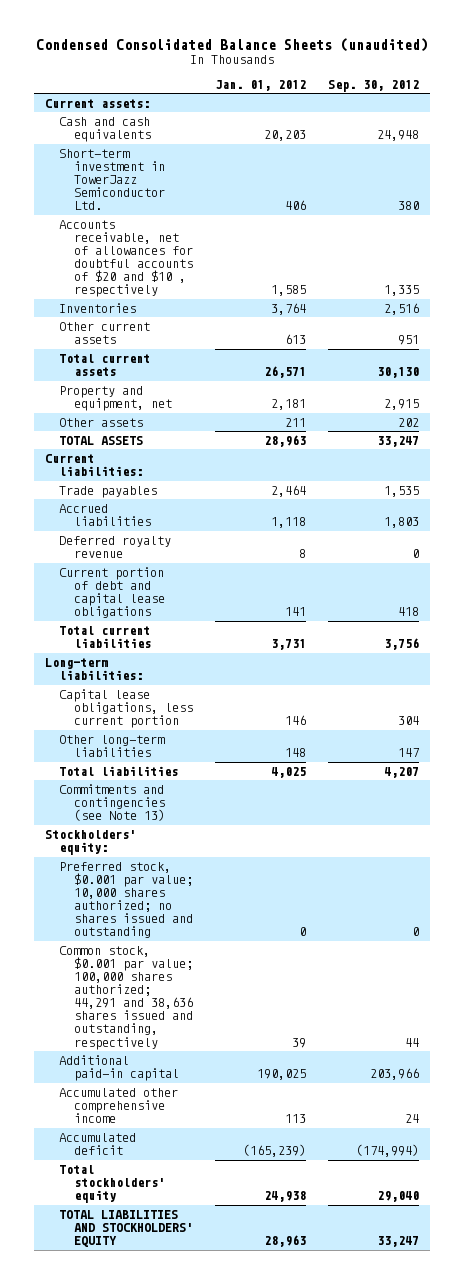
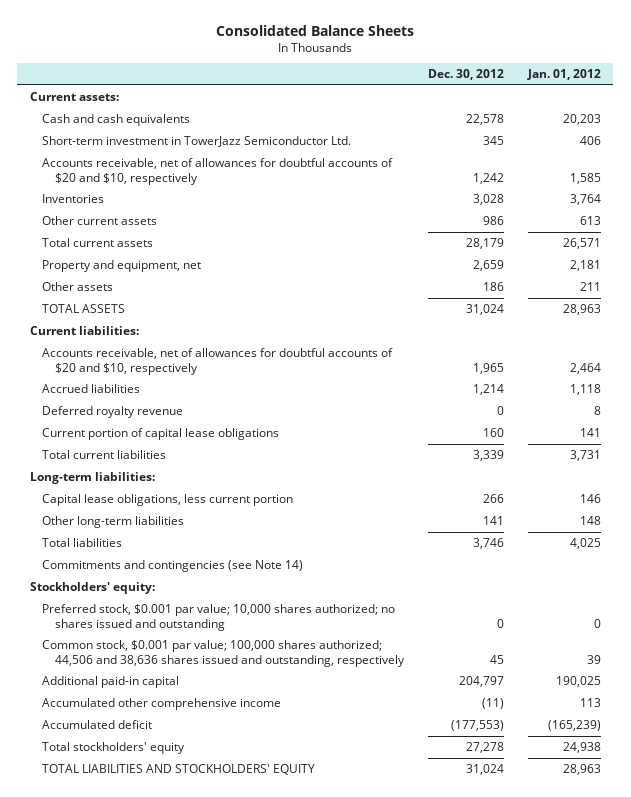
- Condensed Consolidated Balance Sheets (unaudited)
+ Consolidated Balance Sheets
- | Jan. 01, 2012 | Sep. 30, 2012
+ | Dec. 30, 2012 | Jan. 01, 2012
- Accounts receivable, net of allowances for doubtful accounts of $20 and $10 , respectively | 1,585 | 1,335
+ Accounts receivable, net of allowances for doubtful accounts of $20 and $10, respectively | 1,242 | 1,585
- Trade payables | 2,464 | 1,535
+ Accounts receivable, net of allowances for doubtful accounts of $20 and $10, respectively | 1,965 | 2,464
- Current portion of debt and capital lease obligations | 141 | 418
+ Current portion of capital lease obligations | 160 | 141
- Commitments and contingencies (see Note 13)
+ Commitments and contingencies (see Note 14)
- Common stock, $0.001 par value; 100,000 shares authorized; 44,291 and 38,636 shares issued and outstanding, respectively | 39 | 44
+ Common stock, $0.001 par value; 100,000 shares authorized; 44,506 and 38,636 shares issued and outstanding, respectively | 45 | 39

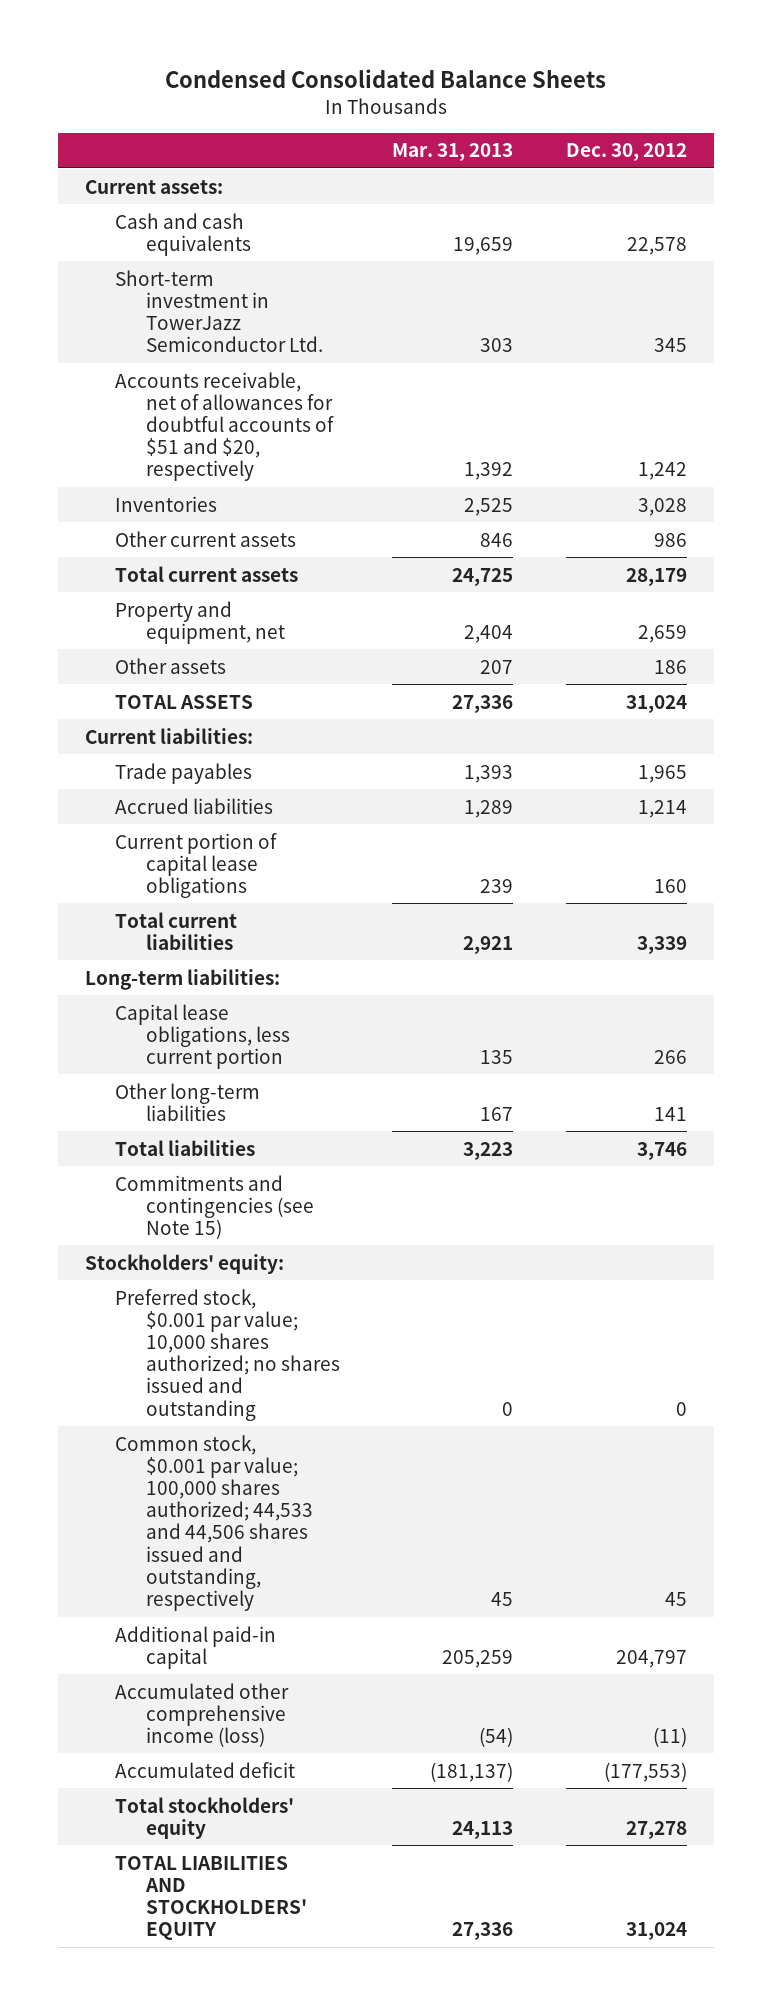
- Consolidated Balance Sheets
+ Condensed Consolidated Balance Sheets
- | Dec. 30, 2012 | Jan. 01, 2012
+ | Mar. 31, 2013 | Dec. 30, 2012
- Accounts receivable, net of allowances for doubtful accounts of $20 and $10, respectively | 1,242 | 1,585
+ Accounts receivable, net of allowances for doubtful accounts of $51 and $20, respectively | 1,392 | 1,242
- Accounts receivable, net of allowances for doubtful accounts of $20 and $10, respectively | 1,965 | 2,464
+ Trade payables | 1,393 | 1,965
- Deferred royalty revenue | 0 | 8
- Commitments and contingencies (see Note 14)
+ Commitments and contingencies (see Note 15)
- Common stock, $0.001 par value; 100,000 shares authorized; 44,506 and 38,636 shares issued and outstanding, respectively | 45 | 39
+ Common stock, $0.001 par value; 100,000 shares authorized; 44,533 and 44,506 shares issued and outstanding, respectively | 45 | 45
- Accumulated other comprehensive income | (11) | 113
+ Accumulated other comprehensive income (loss) | (54) | (11)

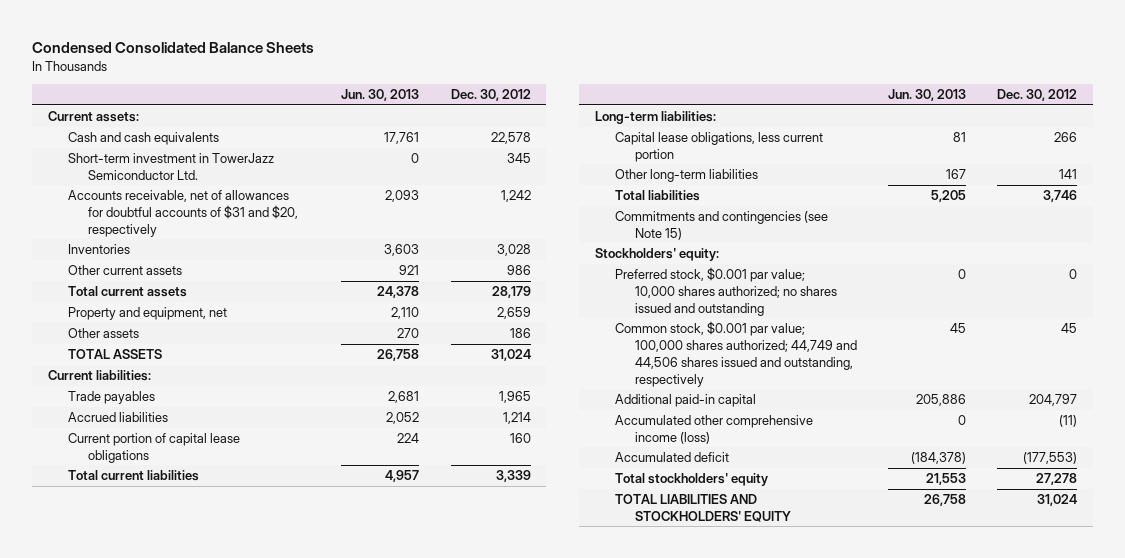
- | Mar. 31, 2013 | Dec. 30, 2012
+ | Jun. 30, 2013 | Dec. 30, 2012
- Accounts receivable, net of allowances for doubtful accounts of $51 and $20, respectively | 1,392 | 1,242
+ Accounts receivable, net of allowances for doubtful accounts of $31 and $20, respectively | 2,093 | 1,242
- Common stock, $0.001 par value; 100,000 shares authorized; 44,533 and 44,506 shares issued and outstanding, respectively | 45 | 45
+ Common stock, $0.001 par value; 100,000 shares authorized; 44,749 and 44,506 shares issued and outstanding, respectively | 45 | 45

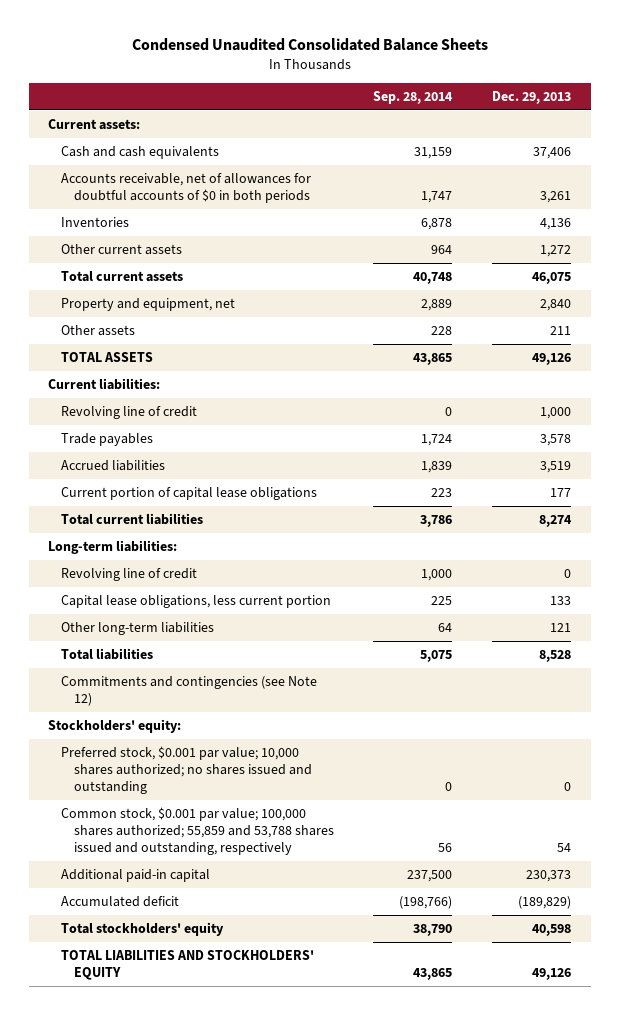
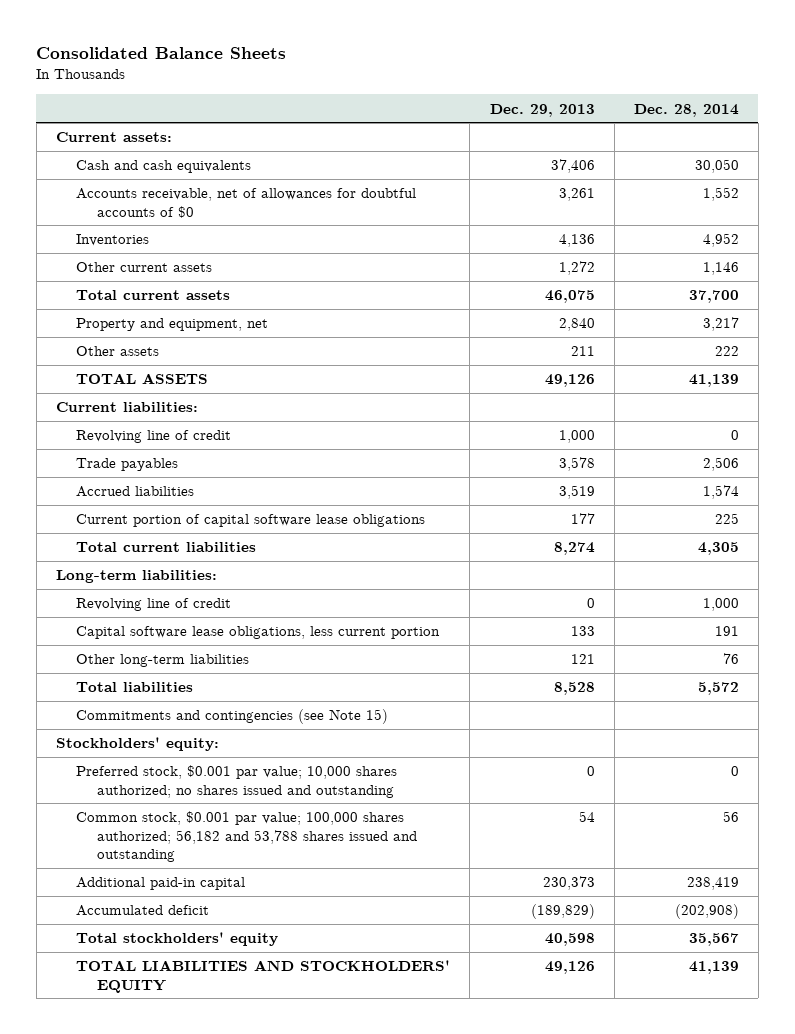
- Condensed Unaudited Consolidated Balance Sheets
+ Consolidated Balance Sheets
- | Sep. 28, 2014 | Dec. 29, 2013
+ | Dec. 29, 2013 | Dec. 28, 2014
- Accounts receivable, net of allowances for doubtful accounts of $0 in both periods | 1,747 | 3,261
+ Accounts receivable, net of allowances for doubtful accounts of $0 | 3,261 | 1,552
- Current portion of capital lease obligations | 223 | 177
+ Current portion of capital software lease obligations | 177 | 225
- Capital lease obligations, less current portion | 225 | 133
+ Capital software lease obligations, less current portion | 133 | 191
- Commitments and contingencies (see Note 12)
+ Commitments and contingencies (see Note 15)
- Common stock, $0.001 par value; 100,000 shares authorized; 55,859 and 53,788 shares issued and outstanding, respectively | 56 | 54
+ Common stock, $0.001 par value; 100,000 shares authorized; 56,182 and 53,788 shares issued and outstanding | 54 | 56

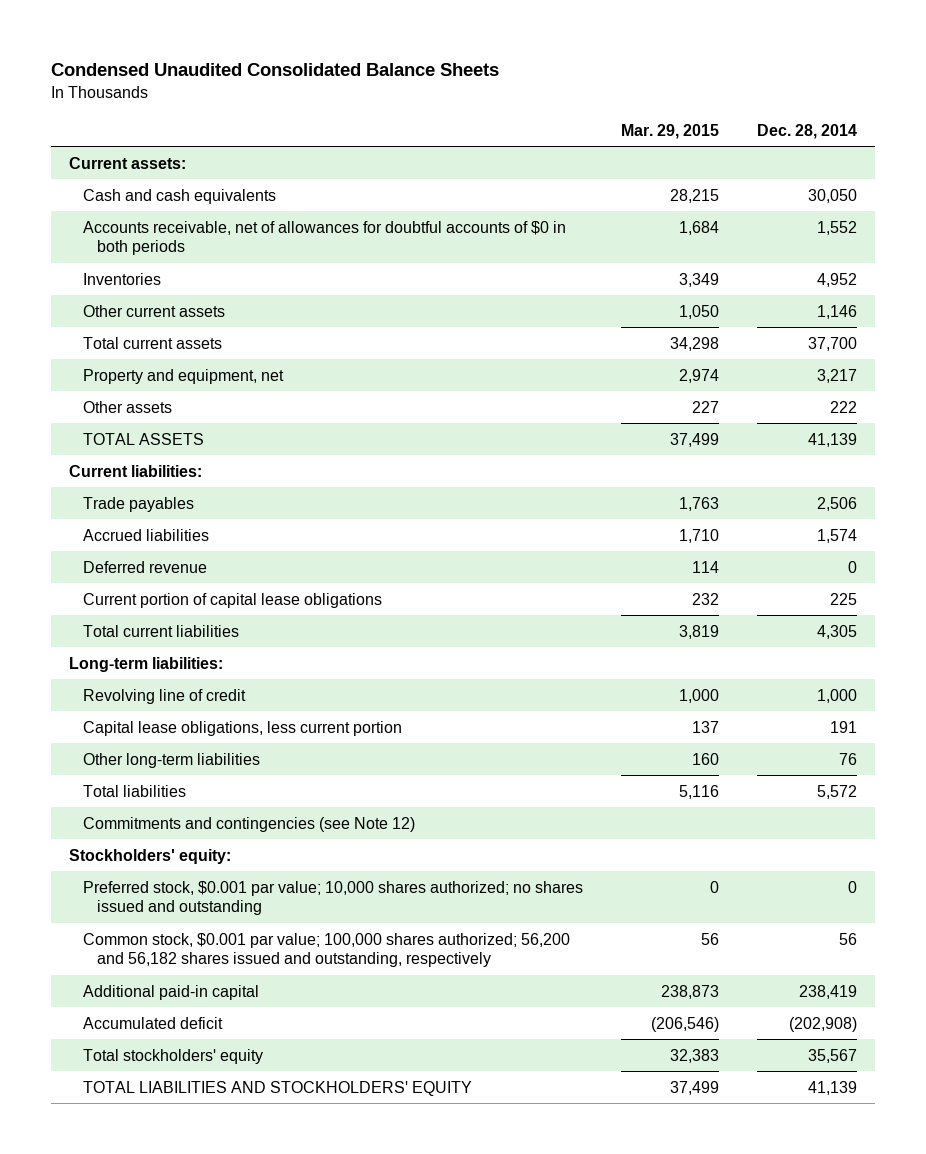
- Consolidated Balance Sheets
+ Condensed Unaudited Consolidated Balance Sheets
- | Dec. 29, 2013 | Dec. 28, 2014
+ | Mar. 29, 2015 | Dec. 28, 2014
- Accounts receivable, net of allowances for doubtful accounts of $0 | 3,261 | 1,552
+ Accounts receivable, net of allowances for doubtful accounts of $0 in both periods | 1,684 | 1,552
- Revolving line of credit | 1,000 | 0
- Current portion of capital software lease obligations | 177 | 225
+ Deferred revenue | 114 | 0
+ Current portion of capital lease obligations | 232 | 225
- Capital software lease obligations, less current portion | 133 | 191
+ Capital lease obligations, less current portion | 137 | 191
- Commitments and contingencies (see Note 15)
+ Commitments and contingencies (see Note 12)
- Common stock, $0.001 par value; 100,000 shares authorized; 56,182 and 53,788 shares issued and outstanding | 54 | 56
+ Common stock, $0.001 par value; 100,000 shares authorized; 56,200 and 56,182 shares issued and outstanding, respectively | 56 | 56

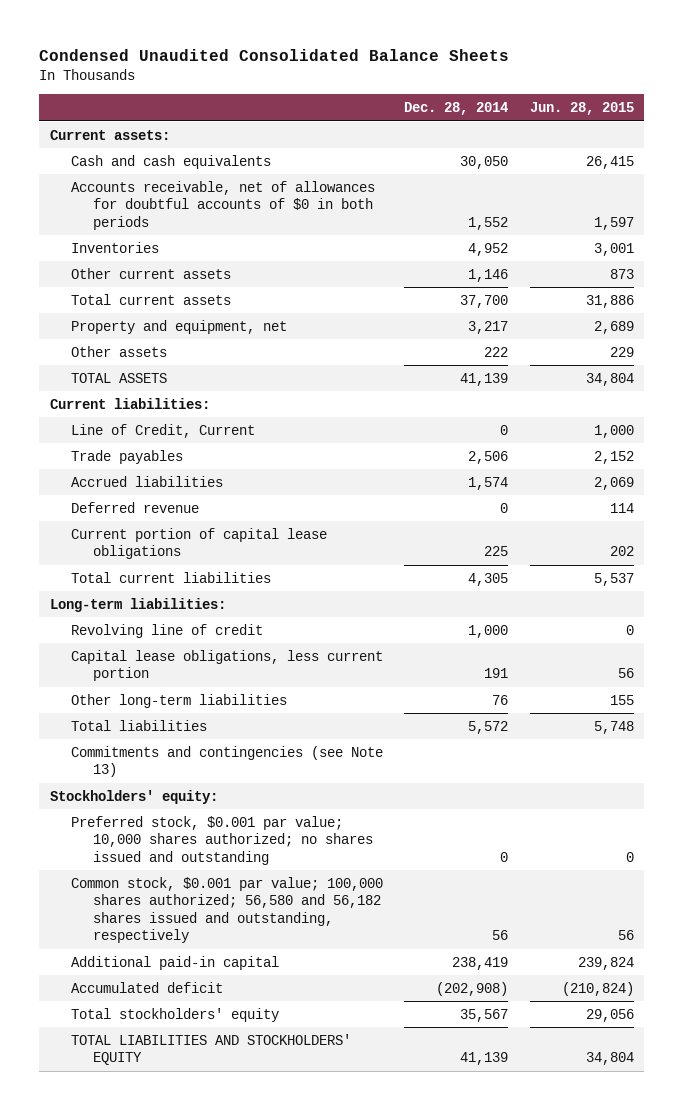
- | Mar. 29, 2015 | Dec. 28, 2014
+ | Dec. 28, 2014 | Jun. 28, 2015
+ Line of Credit, Current | 0 | 1,000
- Commitments and contingencies (see Note 12)
+ Commitments and contingencies (see Note 13)
- Common stock, $0.001 par value; 100,000 shares authorized; 56,200 and 56,182 shares issued and outstanding, respectively | 56 | 56
+ Common stock, $0.001 par value; 100,000 shares authorized; 56,580 and 56,182 shares issued and outstanding, respectively | 56 | 56

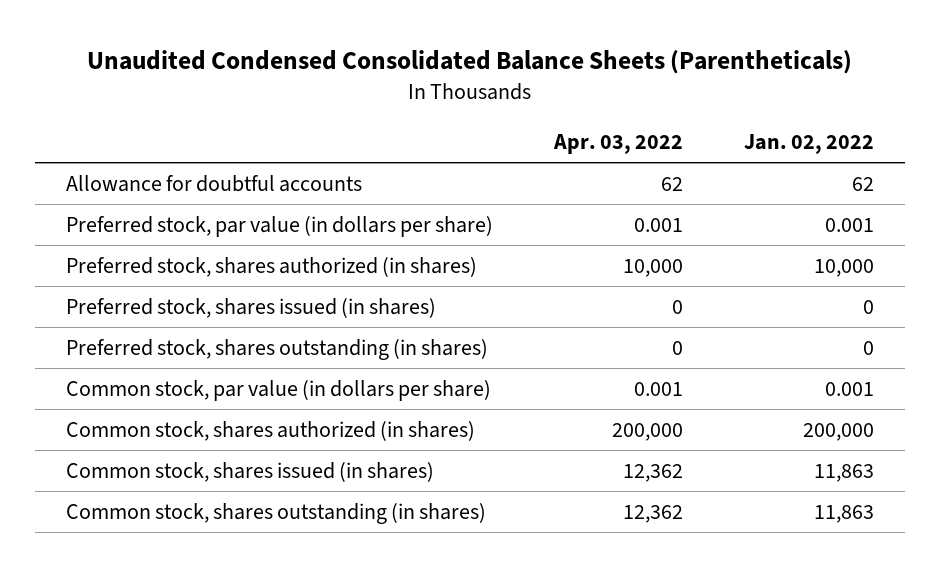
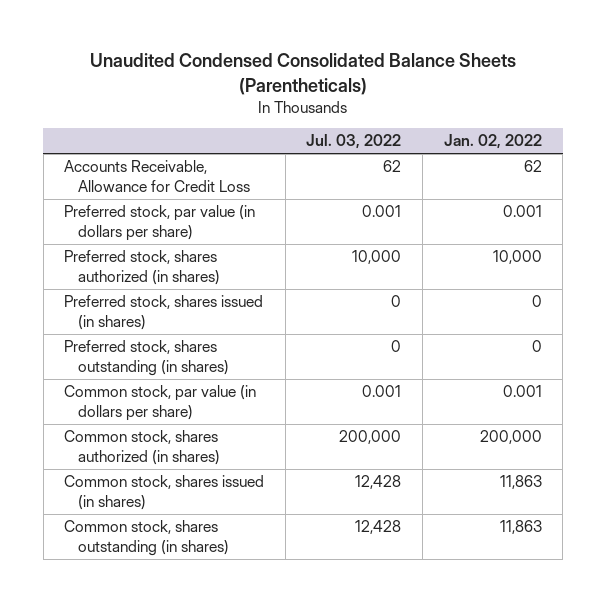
- | Apr. 03, 2022 | Jan. 02, 2022
+ | Jul. 03, 2022 | Jan. 02, 2022
- Allowance for doubtful accounts | 62 | 62
+ Accounts Receivable, Allowance for Credit Loss | 62 | 62

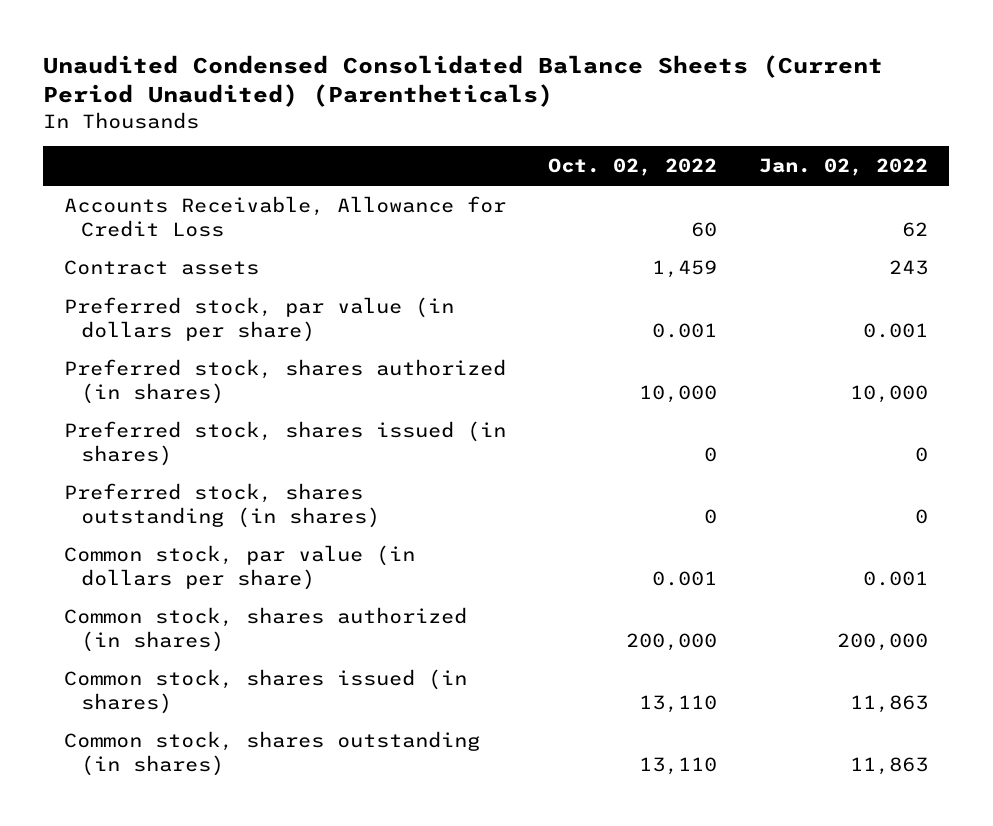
- Unaudited Condensed Consolidated Balance Sheets (Parentheticals)
+ Unaudited Condensed Consolidated Balance Sheets (Current Period Unaudited) (Parentheticals)
- | Jul. 03, 2022 | Jan. 02, 2022
+ | Oct. 02, 2022 | Jan. 02, 2022
+ Contract assets | 1,459 | 243

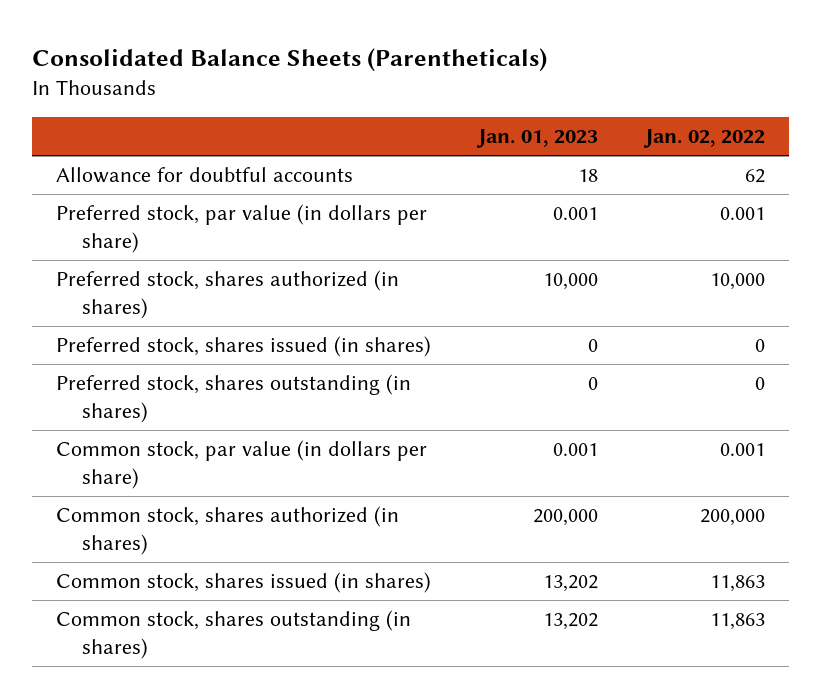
- Unaudited Condensed Consolidated Balance Sheets (Current Period Unaudited) (Parentheticals)
+ Consolidated Balance Sheets (Parentheticals)
- | Oct. 02, 2022 | Jan. 02, 2022
+ | Jan. 01, 2023 | Jan. 02, 2022
- Accounts Receivable, Allowance for Credit Loss | 60 | 62
- Contract assets | 1,459 | 243
+ Allowance for doubtful accounts | 18 | 62

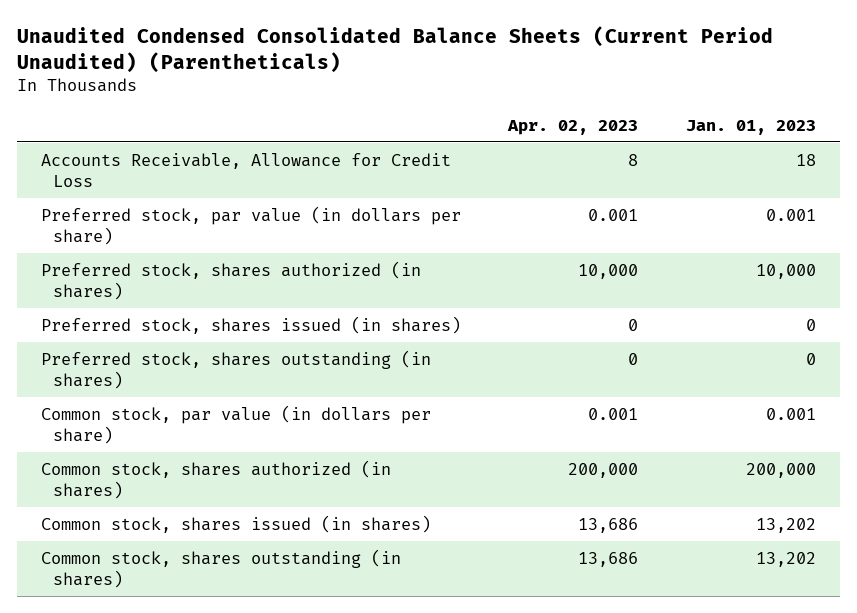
- Consolidated Balance Sheets (Parentheticals)
+ Unaudited Condensed Consolidated Balance Sheets (Current Period Unaudited) (Parentheticals)
- | Jan. 01, 2023 | Jan. 02, 2022
+ | Apr. 02, 2023 | Jan. 01, 2023
- Allowance for doubtful accounts | 18 | 62
+ Accounts Receivable, Allowance for Credit Loss | 8 | 18

